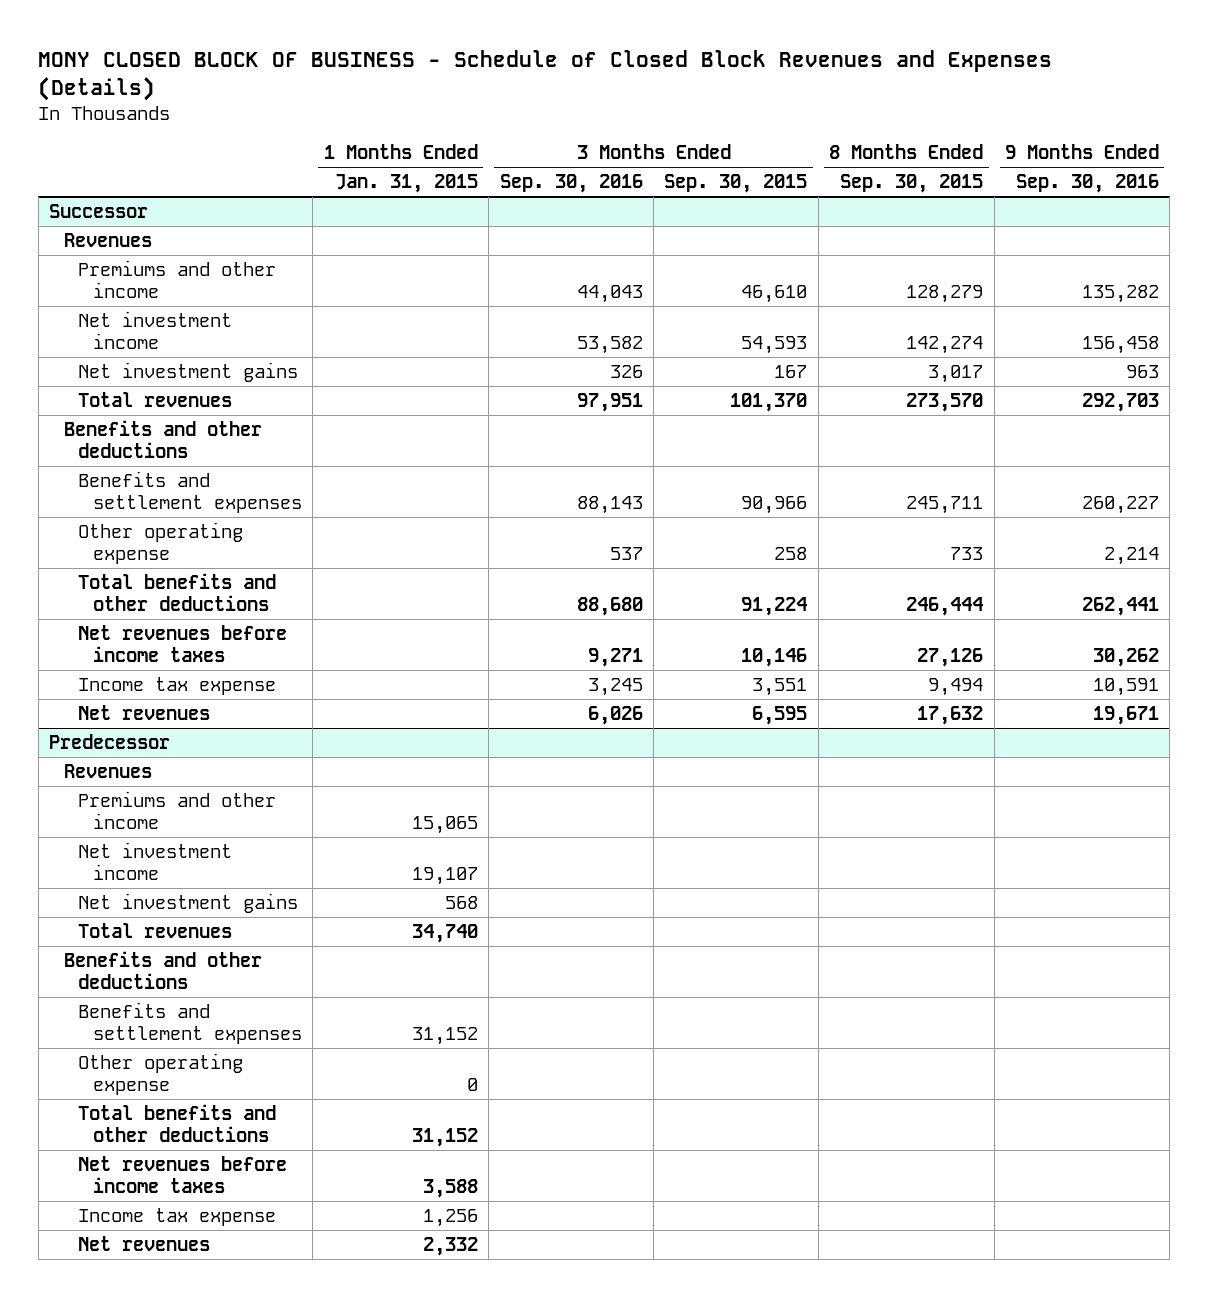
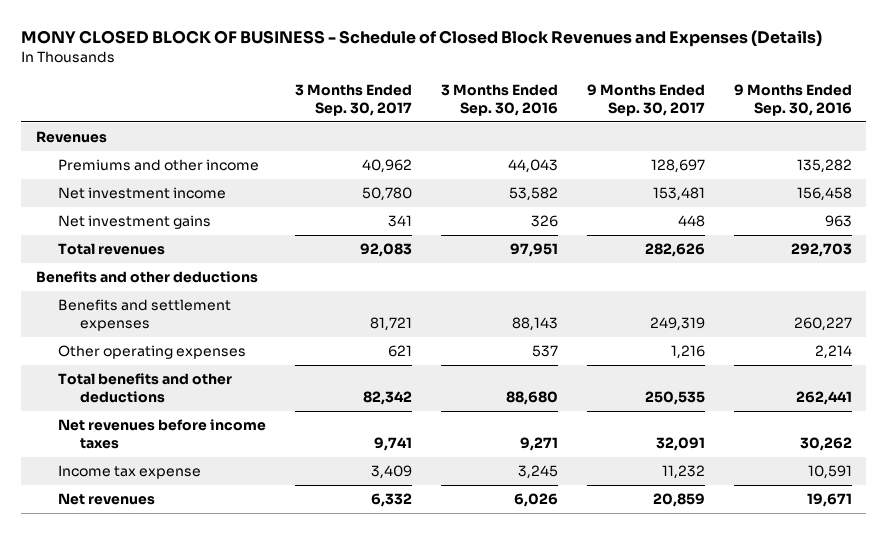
- | 1 Months Ended Jan. 31, 2015 | 3 Months Ended Sep. 30, 2016 | 3 Months Ended Sep. 30, 2015 | 8 Months Ended Sep. 30, 2015 | 9 Months Ended Sep. 30, 2016
+ | 3 Months Ended Sep. 30, 2017 | 3 Months Ended Sep. 30, 2016 | 9 Months Ended Sep. 30, 2017 | 9 Months Ended Sep. 30, 2016
- Successor
- Other operating expense | | 537 | 258 | 733 | 2,214
+ Other operating expenses | 621 | 537 | 1,216 | 2,214
- Predecessor
- Revenues
- Premiums and other income | 15,065 | | | |
- Net investment income | 19,107 | | | |
- Net investment gains | 568 | | | |
- Total revenues | 34,740 | | | |
- Benefits and other deductions
- Benefits and settlement expenses | 31,152 | | | |
- Other operating expense | 0 | | | |
- Total benefits and other deductions | 31,152 | | | |
- Net revenues before income taxes | 3,588 | | | |
- Income tax expense | 1,256 | | | |
- Net revenues | 2,332 | | | |

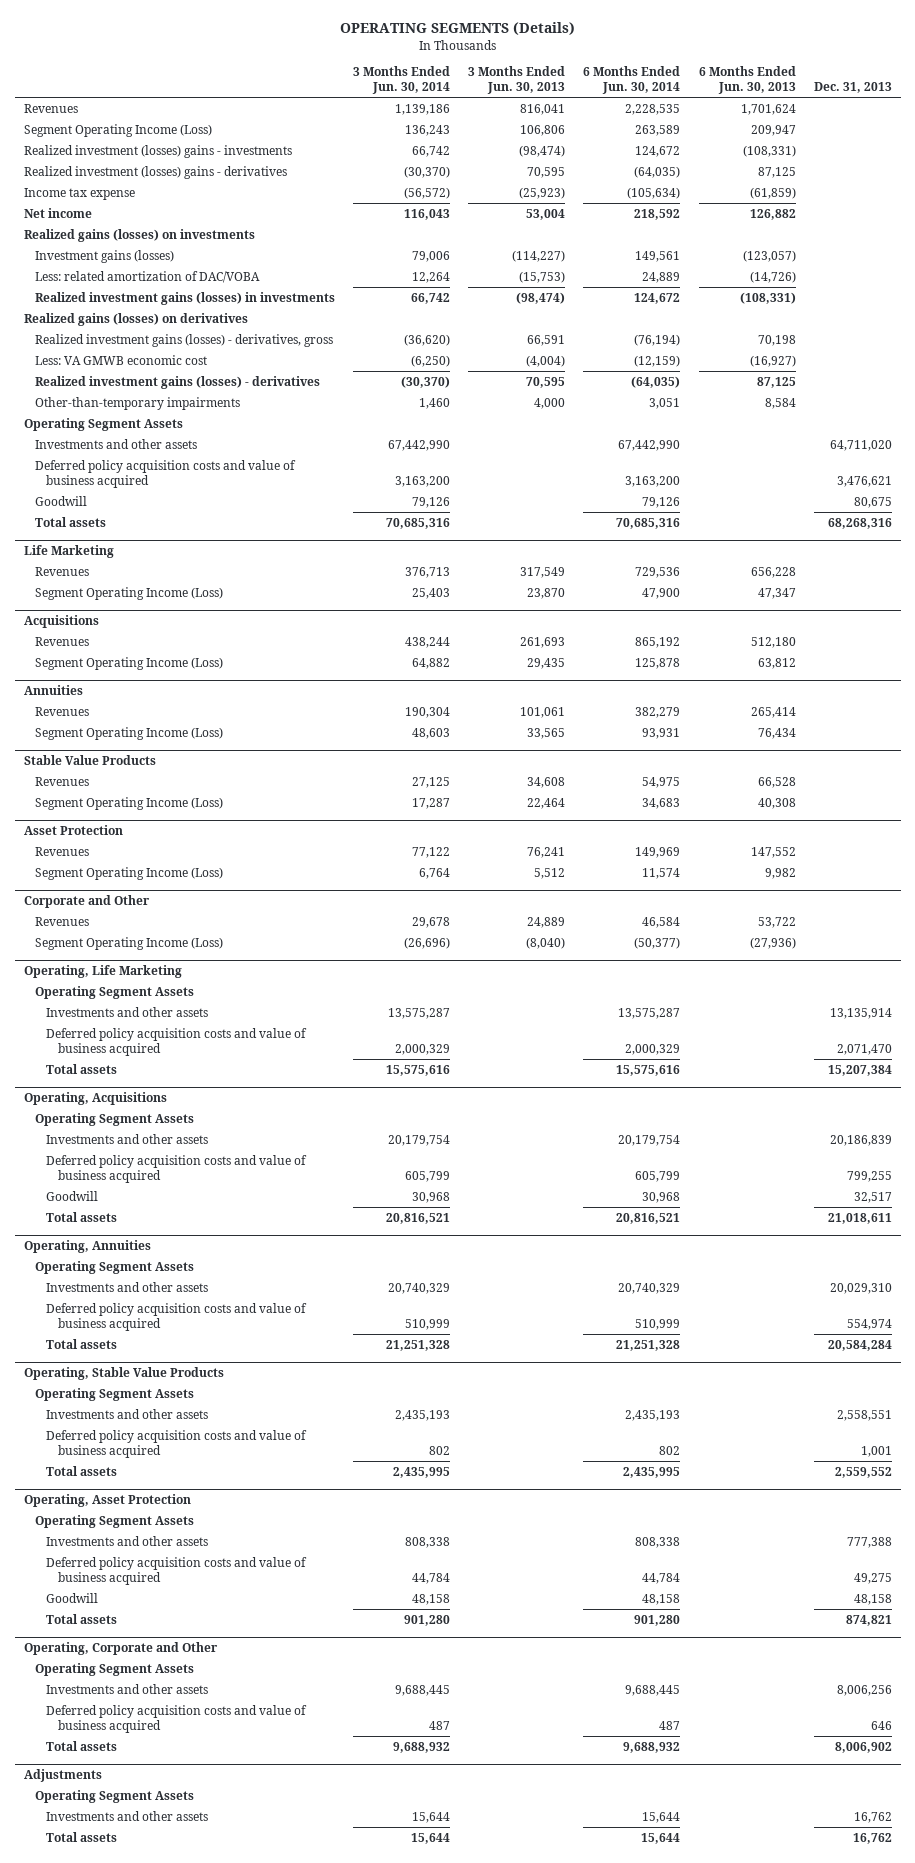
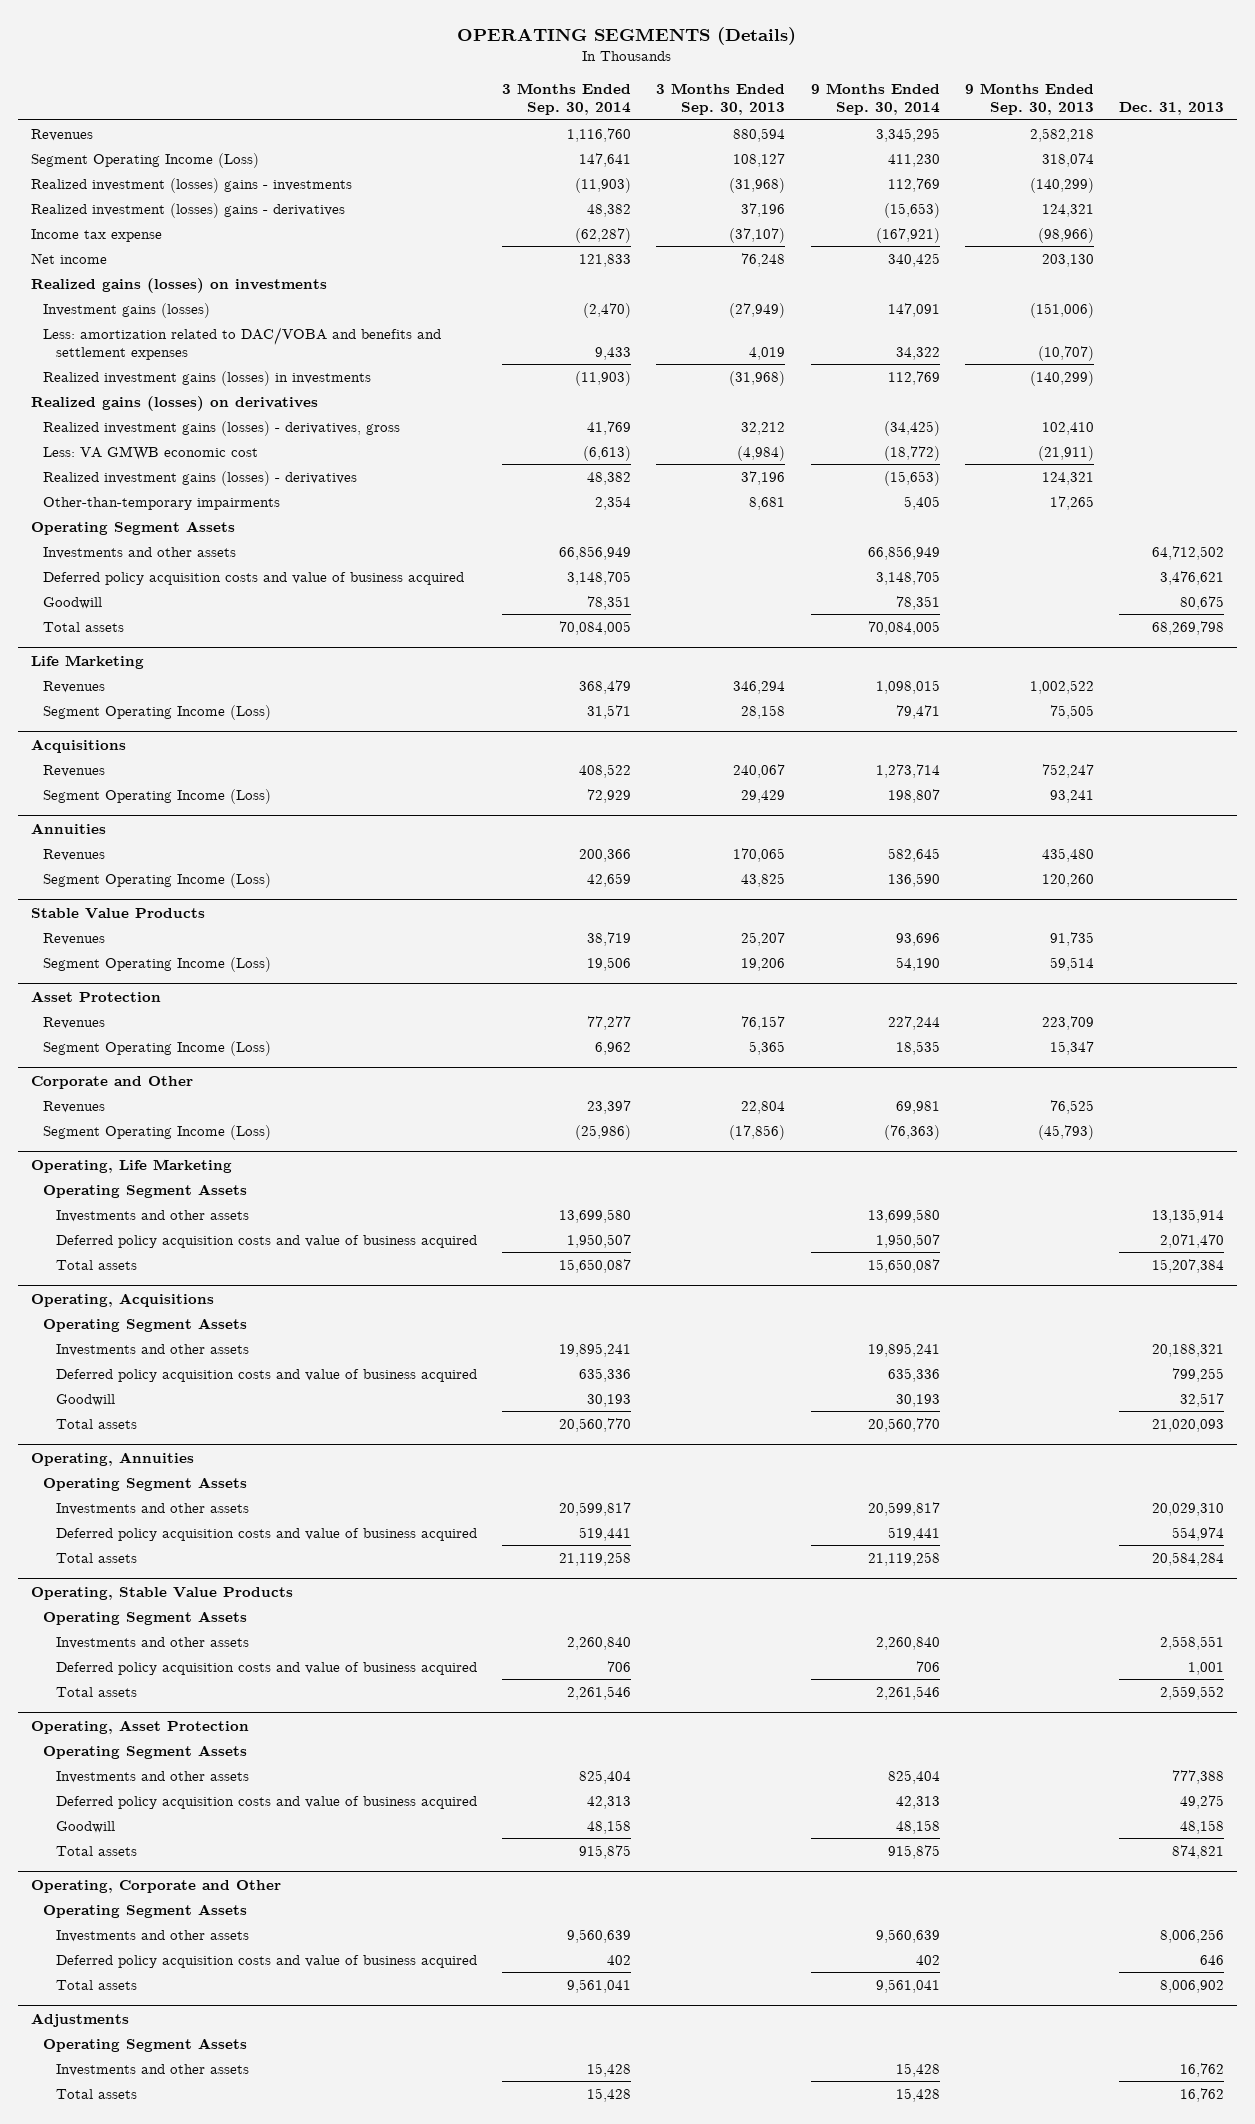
- | 3 Months Ended Jun. 30, 2014 | 3 Months Ended Jun. 30, 2013 | 6 Months Ended Jun. 30, 2014 | 6 Months Ended Jun. 30, 2013 | Dec. 31, 2013
+ | 3 Months Ended Sep. 30, 2014 | 3 Months Ended Sep. 30, 2013 | 9 Months Ended Sep. 30, 2014 | 9 Months Ended Sep. 30, 2013 | Dec. 31, 2013
- Less: related amortization of DAC/VOBA | 12,264 | (15,753) | 24,889 | (14,726) |
+ Less: amortization related to DAC/VOBA and benefits and settlement expenses | 9,433 | 4,019 | 34,322 | (10,707) |
- Investments and other assets | 67,442,990 | | 67,442,990 | | 64,711,020
+ Investments and other assets | 66,856,949 | | 66,856,949 | | 64,712,502
- Total assets | 70,685,316 | | 70,685,316 | | 68,268,316
+ Total assets | 70,084,005 | | 70,084,005 | | 68,269,798
@ Operating, Acquisitions
- Investments and other assets | 20,179,754 | | 20,179,754 | | 20,186,839
+ Investments and other assets | 19,895,241 | | 19,895,241 | | 20,188,321
- Total assets | 20,816,521 | | 20,816,521 | | 21,018,611
+ Total assets | 20,560,770 | | 20,560,770 | | 21,020,093

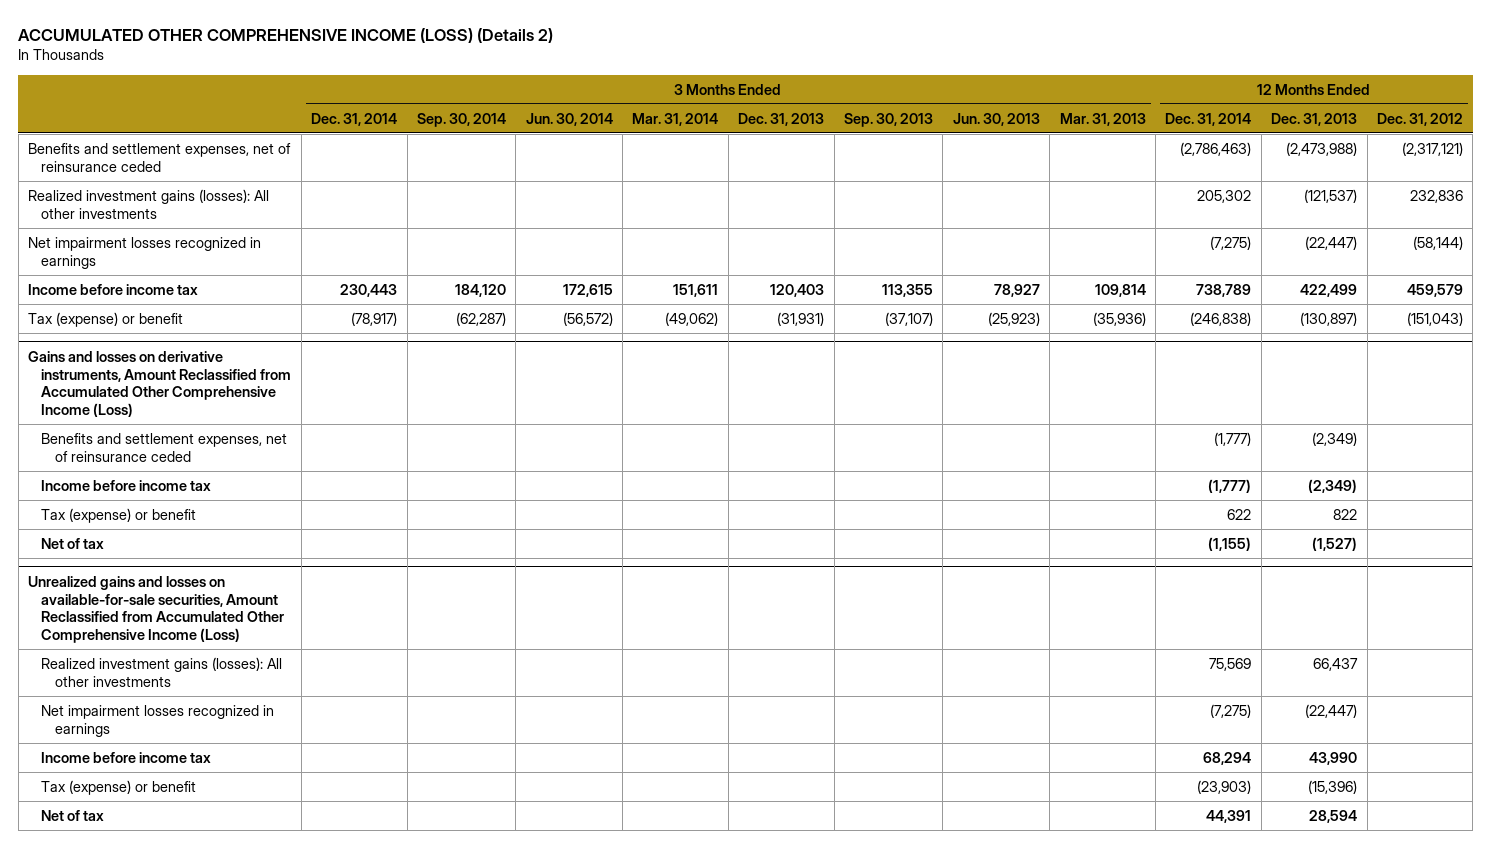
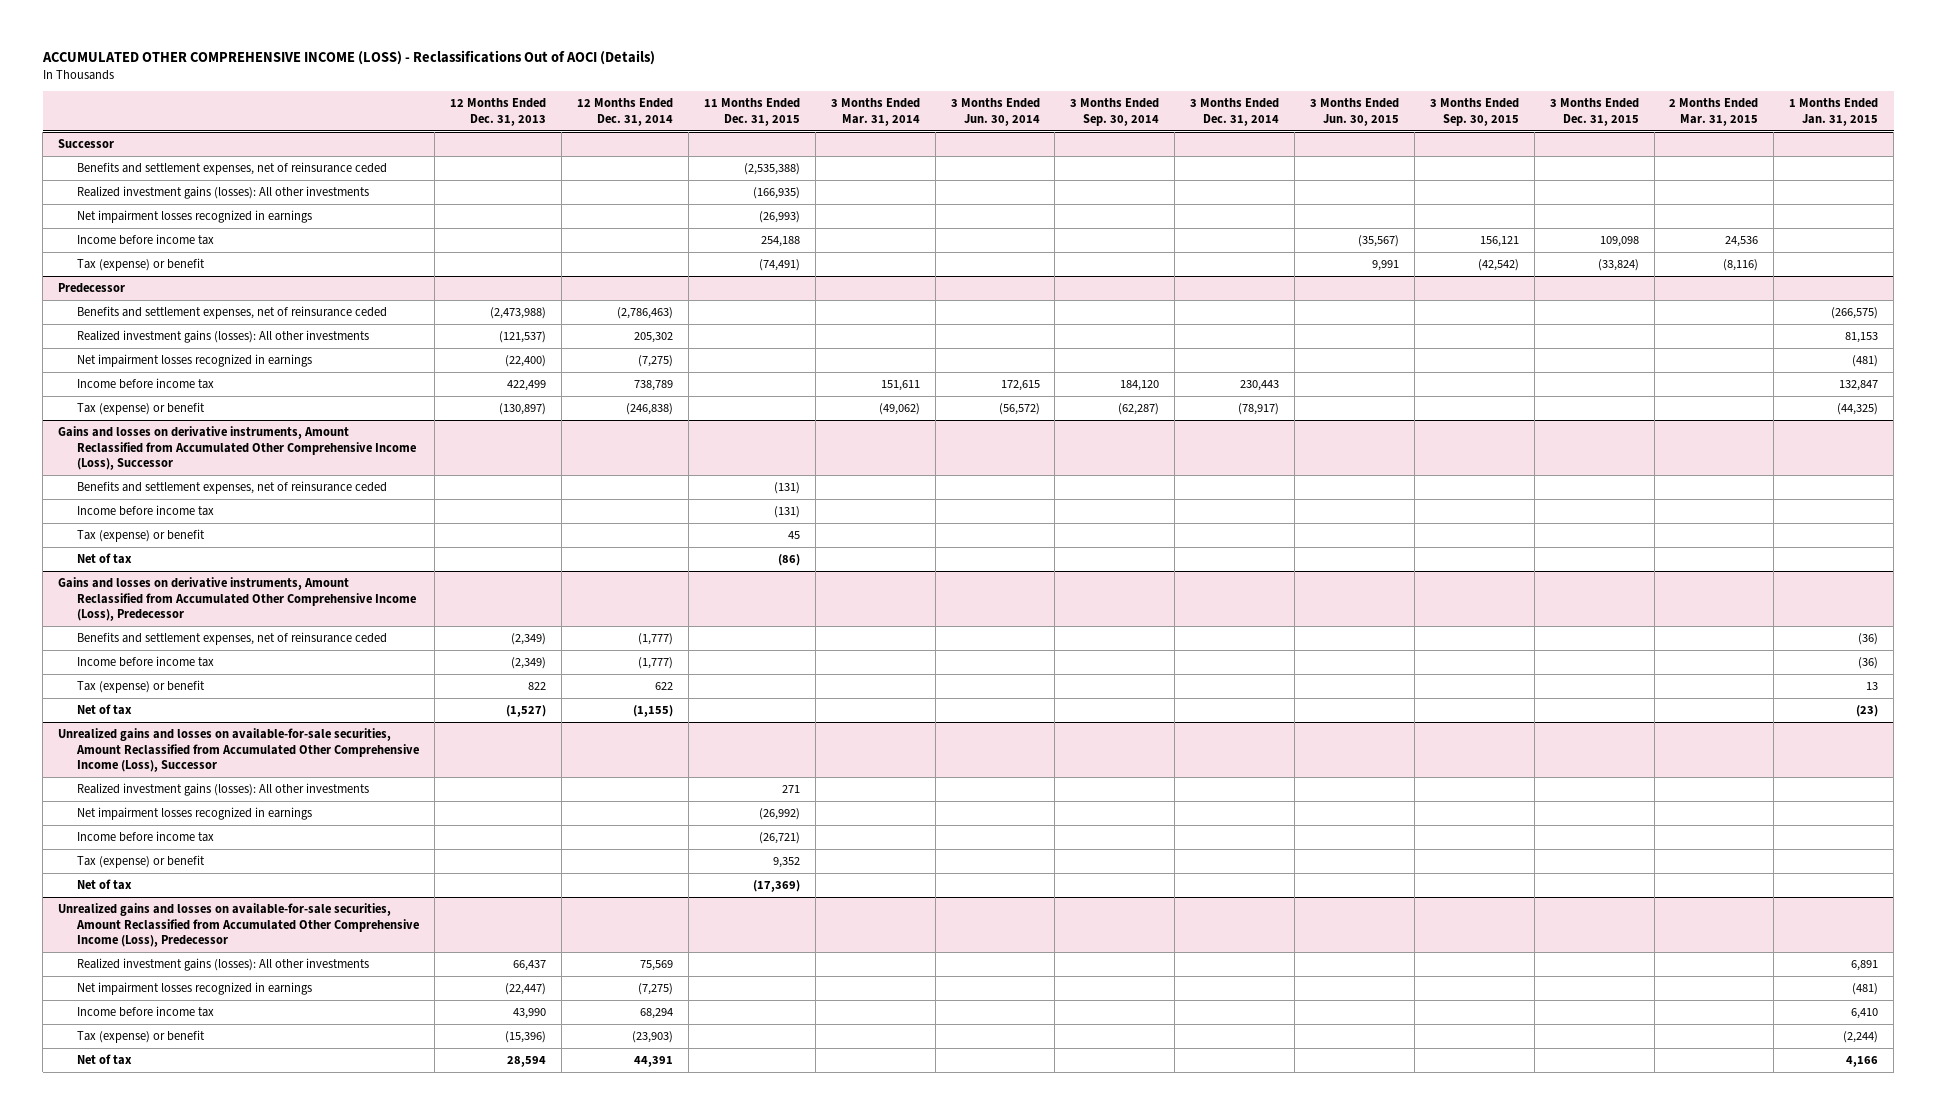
- ACCUMULATED OTHER COMPREHENSIVE INCOME (LOSS) (Details 2)
+ ACCUMULATED OTHER COMPREHENSIVE INCOME (LOSS) - Reclassifications Out of AOCI (Details)
- | 3 Months Ended Dec. 31, 2014 | 3 Months Ended Sep. 30, 2014 | 3 Months Ended Jun. 30, 2014 | 3 Months Ended Mar. 31, 2014 | 3 Months Ended Dec. 31, 2013 | 3 Months Ended Sep. 30, 2013 | 3 Months Ended Jun. 30, 2013 | 3 Months Ended Mar. 31, 2013 | 12 Months Ended Dec. 31, 2014 | 12 Months Ended Dec. 31, 2013 | 12 Months Ended Dec. 31, 2012
+ | 12 Months Ended Dec. 31, 2013 | 12 Months Ended Dec. 31, 2014 | 11 Months Ended Dec. 31, 2015 | 3 Months Ended Mar. 31, 2014 | 3 Months Ended Jun. 30, 2014 | 3 Months Ended Sep. 30, 2014 | 3 Months Ended Dec. 31, 2014 | 3 Months Ended Jun. 30, 2015 | 3 Months Ended Sep. 30, 2015 | 3 Months Ended Dec. 31, 2015 | 2 Months Ended Mar. 31, 2015 | 1 Months Ended Jan. 31, 2015
+ Successor
+ Benefits and settlement expenses, net of reinsurance ceded | | | (2,535,388) | | | | | | | | |
+ Realized investment gains (losses): All other investments | | | (166,935) | | | | | | | | |
+ Net impairment losses recognized in earnings | | | (26,993) | | | | | | | | |
+ Income before income tax | | | 254,188 | | | | | (35,567) | 156,121 | 109,098 | 24,536 |
+ Tax (expense) or benefit | | | (74,491) | | | | | 9,991 | (42,542) | (33,824) | (8,116) |
+ Predecessor
- Net impairment losses recognized in earnings | | | | | | | | | (7,275) | (22,447) | (58,144)
+ Net impairment losses recognized in earnings | (22,400) | (7,275) | | | | | | | | | | (481)
- Gains and losses on derivative instruments, Amount Reclassified from Accumulated Other Comprehensive Income (Loss)
+ Gains and losses on derivative instruments, Amount Reclassified from Accumulated Other Comprehensive Income (Loss), Successor
+ Benefits and settlement expenses, net of reinsurance ceded | | | (131) | | | | | | | | |
+ Income before income tax | | | (131) | | | | | | | | |
+ Tax (expense) or benefit | | | 45 | | | | | | | | |
+ Net of tax | | | (86) | | | | | | | | |
+ Gains and losses on derivative instruments, Amount Reclassified from Accumulated Other Comprehensive Income (Loss), Predecessor
- Unrealized gains and losses on available-for-sale securities, Amount Reclassified from Accumulated Other Comprehensive Income (Loss)
+ Unrealized gains and losses on available-for-sale securities, Amount Reclassified from Accumulated Other Comprehensive Income (Loss), Successor
+ Realized investment gains (losses): All other investments | | | 271 | | | | | | | | |
+ Net impairment losses recognized in earnings | | | (26,992) | | | | | | | | |
+ Income before income tax | | | (26,721) | | | | | | | | |
+ Tax (expense) or benefit | | | 9,352 | | | | | | | | |
+ Net of tax | | | (17,369) | | | | | | | | |
+ Unrealized gains and losses on available-for-sale securities, Amount Reclassified from Accumulated Other Comprehensive Income (Loss), Predecessor

